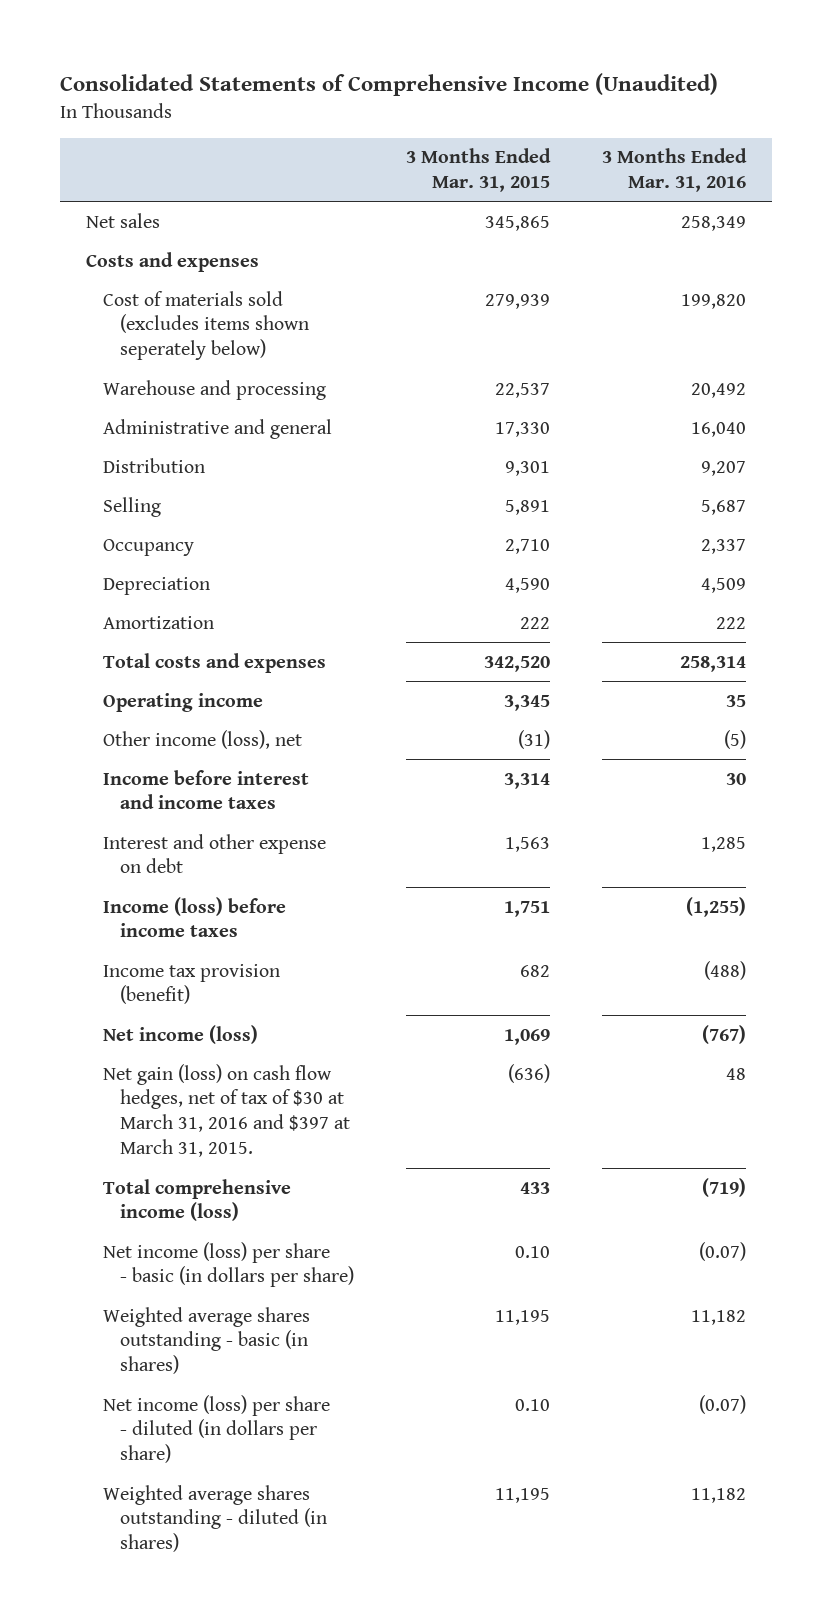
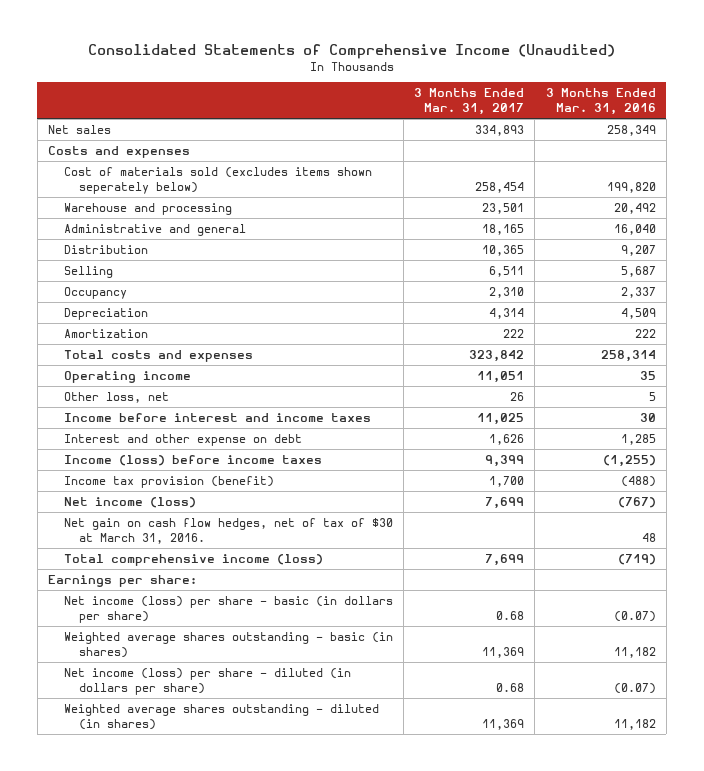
- | 3 Months Ended Mar. 31, 2015 | 3 Months Ended Mar. 31, 2016
+ | 3 Months Ended Mar. 31, 2017 | 3 Months Ended Mar. 31, 2016
- Other income (loss), net | (31) | (5)
+ Other loss, net | 26 | 5
- Net gain (loss) on cash flow hedges, net of tax of $30 at March 31, 2016 and $397 at March 31, 2015. | (636) | 48
+ Net gain on cash flow hedges, net of tax of $30 at March 31, 2016. | | 48
+ Earnings per share:

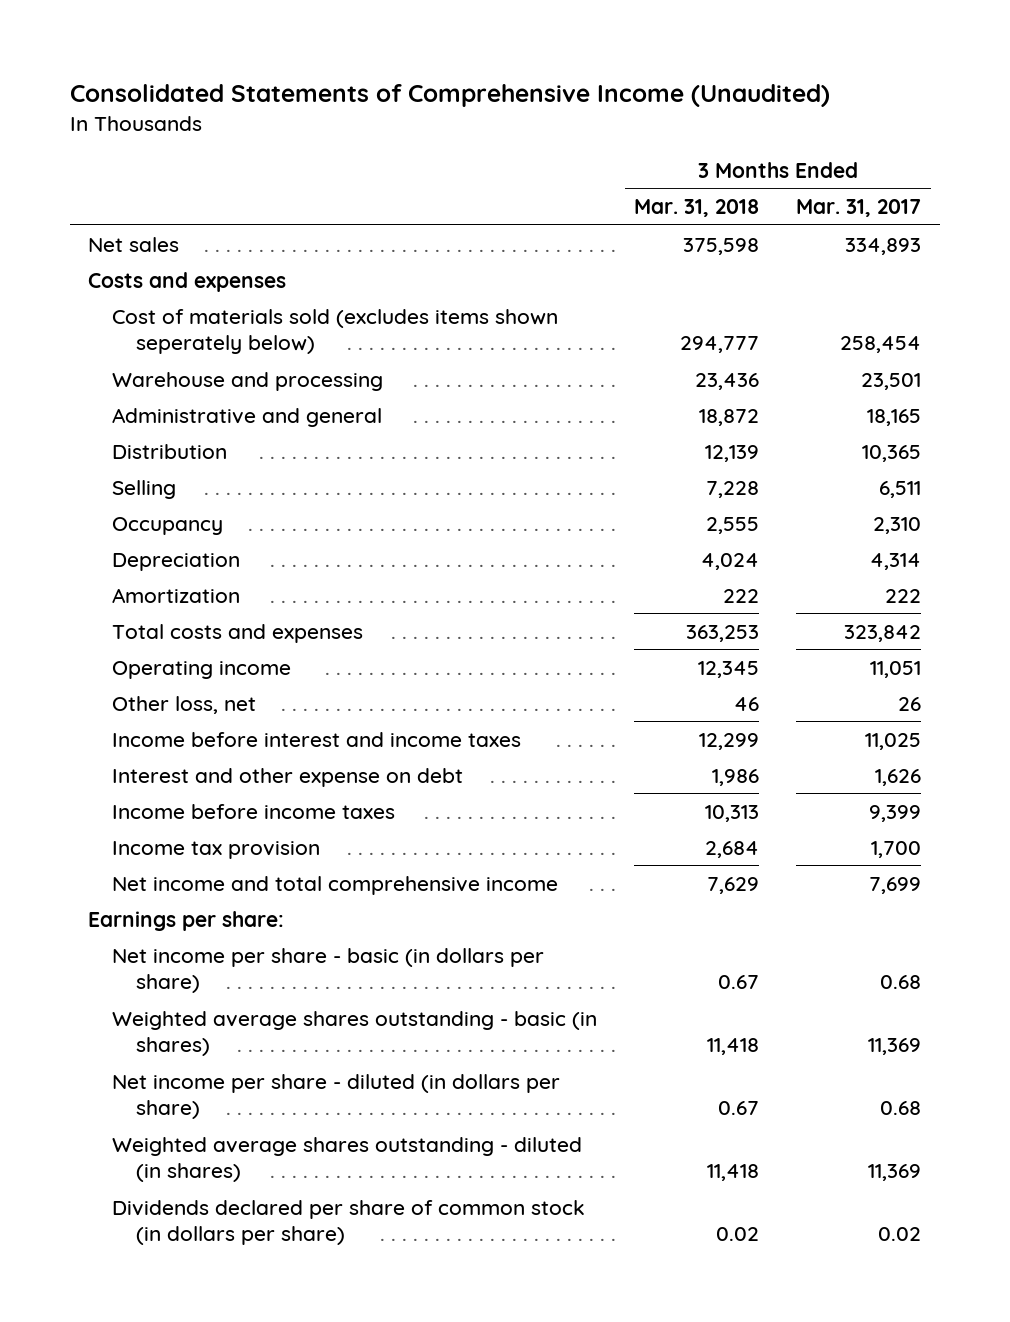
- | 3 Months Ended Mar. 31, 2017 | 3 Months Ended Mar. 31, 2016
+ | 3 Months Ended Mar. 31, 2018 | 3 Months Ended Mar. 31, 2017
- Income (loss) before income taxes | 9,399 | (1,255)
- Income tax provision (benefit) | 1,700 | (488)
- Net income (loss) | 7,699 | (767)
- Net gain on cash flow hedges, net of tax of $30 at March 31, 2016. | | 48
- Total comprehensive income (loss) | 7,699 | (719)
+ Income before income taxes | 10,313 | 9,399
+ Income tax provision | 2,684 | 1,700
+ Net income and total comprehensive income | 7,629 | 7,699
- Net income (loss) per share - basic (in dollars per share) | 0.68 | (0.07)
+ Net income per share - basic (in dollars per share) | 0.67 | 0.68
- Net income (loss) per share - diluted (in dollars per share) | 0.68 | (0.07)
+ Net income per share - diluted (in dollars per share) | 0.67 | 0.68
+ Dividends declared per share of common stock (in dollars per share) | 0.02 | 0.02

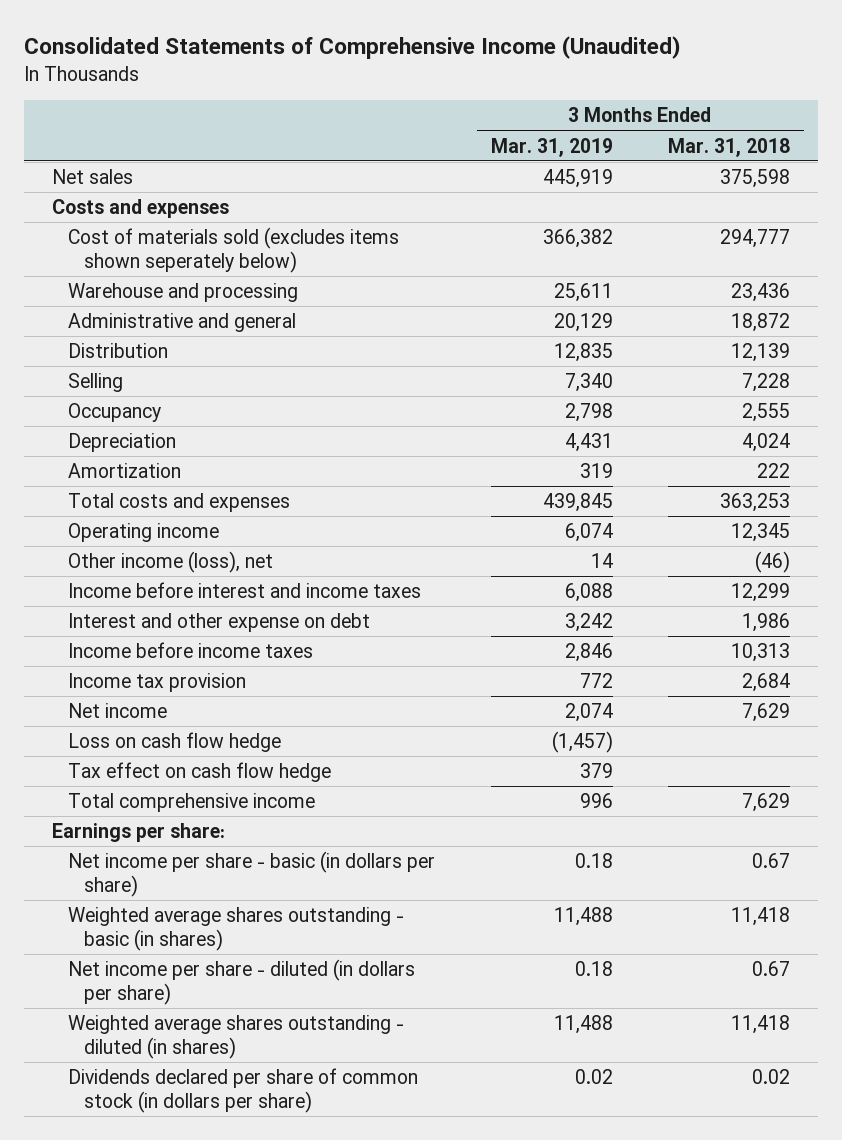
- | 3 Months Ended Mar. 31, 2018 | 3 Months Ended Mar. 31, 2017
+ | 3 Months Ended Mar. 31, 2019 | 3 Months Ended Mar. 31, 2018
- Other loss, net | 46 | 26
+ Other income (loss), net | 14 | (46)
- Net income and total comprehensive income | 7,629 | 7,699
+ Net income | 2,074 | 7,629
+ Loss on cash flow hedge | (1,457) |
+ Tax effect on cash flow hedge | 379 |
+ Total comprehensive income | 996 | 7,629

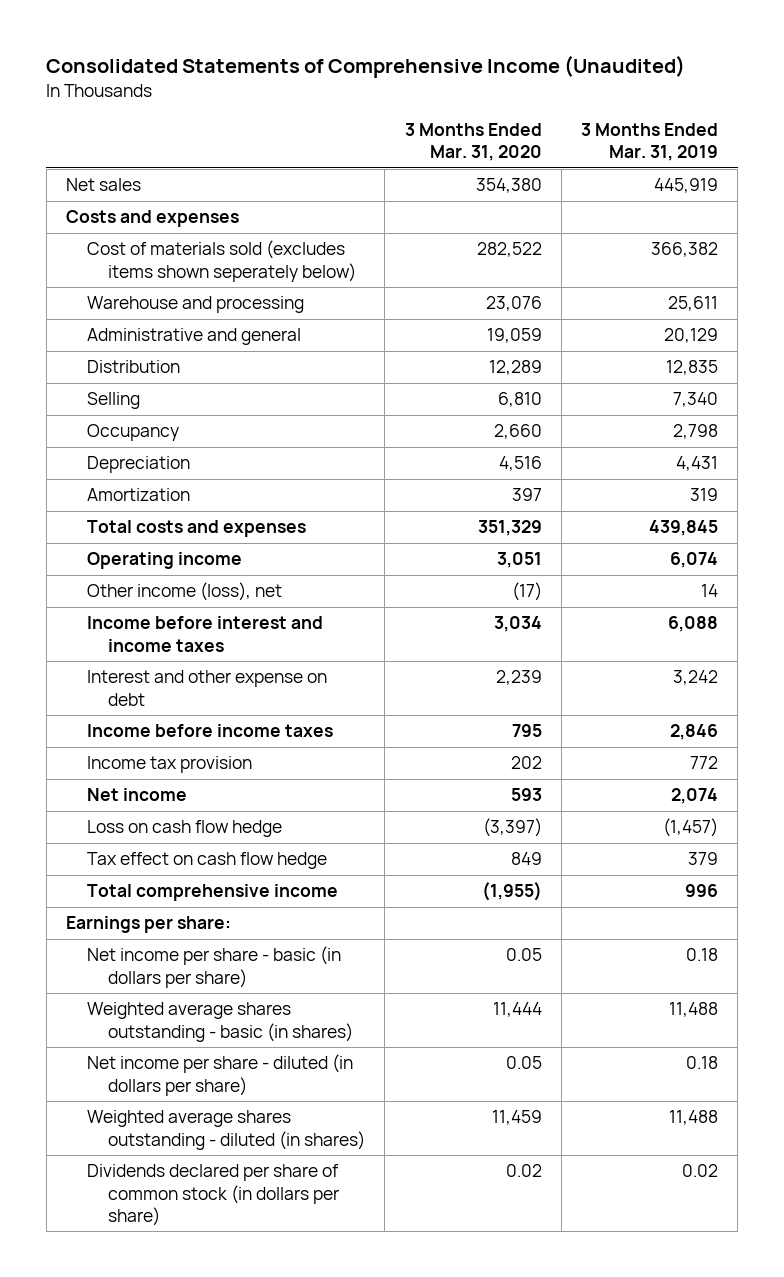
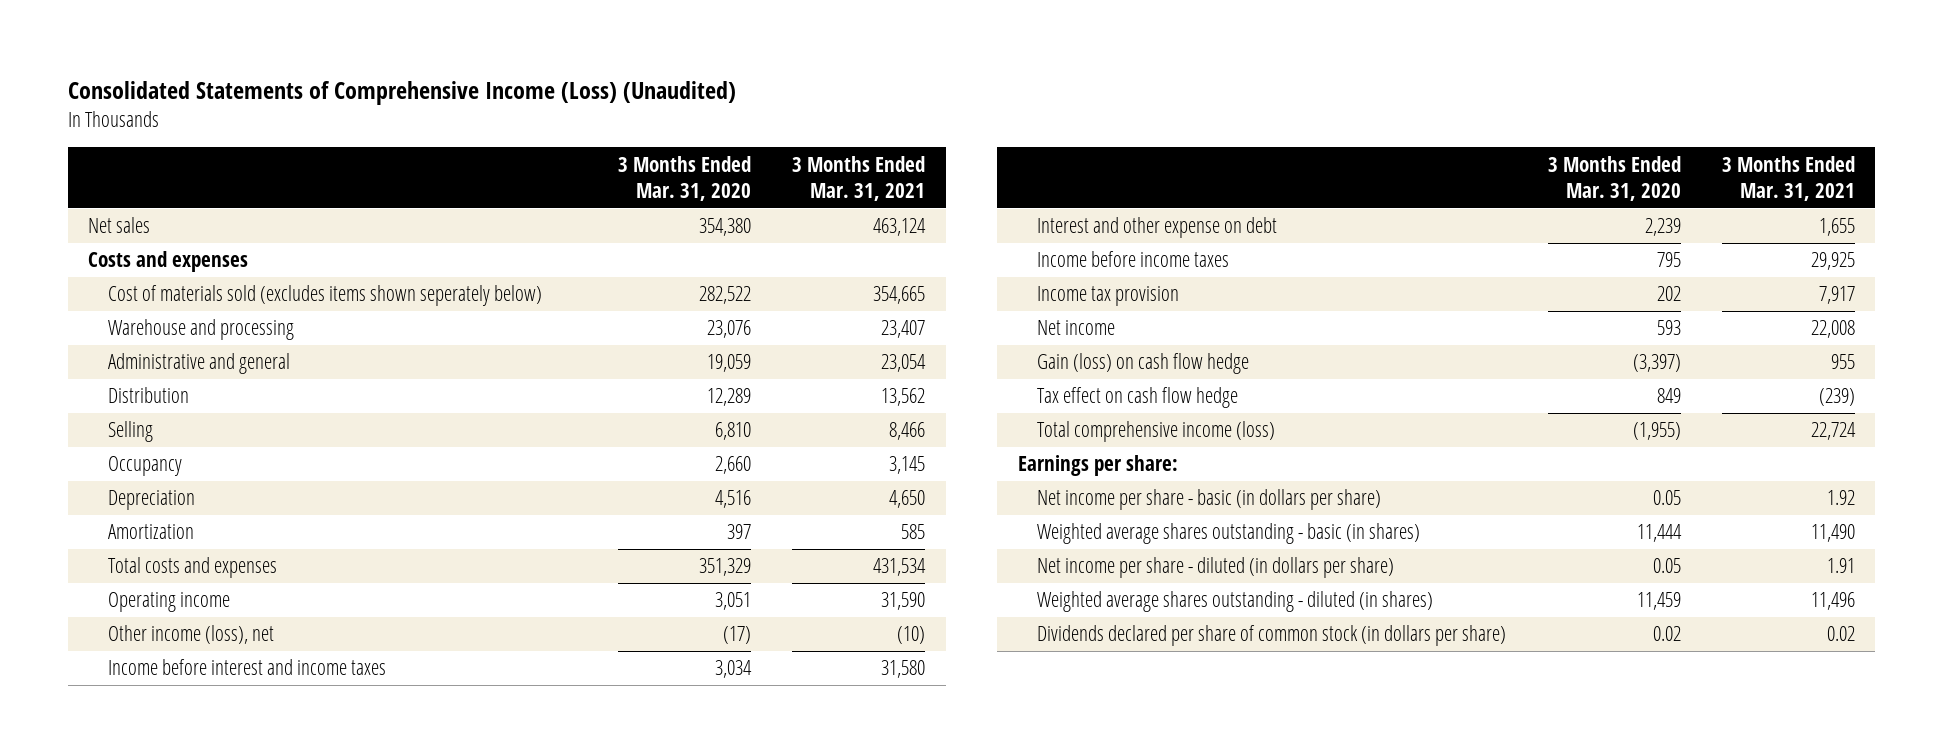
- Consolidated Statements of Comprehensive Income (Unaudited)
+ Consolidated Statements of Comprehensive Income (Loss) (Unaudited)
- | 3 Months Ended Mar. 31, 2020 | 3 Months Ended Mar. 31, 2019
+ | 3 Months Ended Mar. 31, 2020 | 3 Months Ended Mar. 31, 2021
- Loss on cash flow hedge | (3,397) | (1,457)
+ Gain (loss) on cash flow hedge | (3,397) | 955
- Total comprehensive income | (1,955) | 996
+ Total comprehensive income (loss) | (1,955) | 22,724

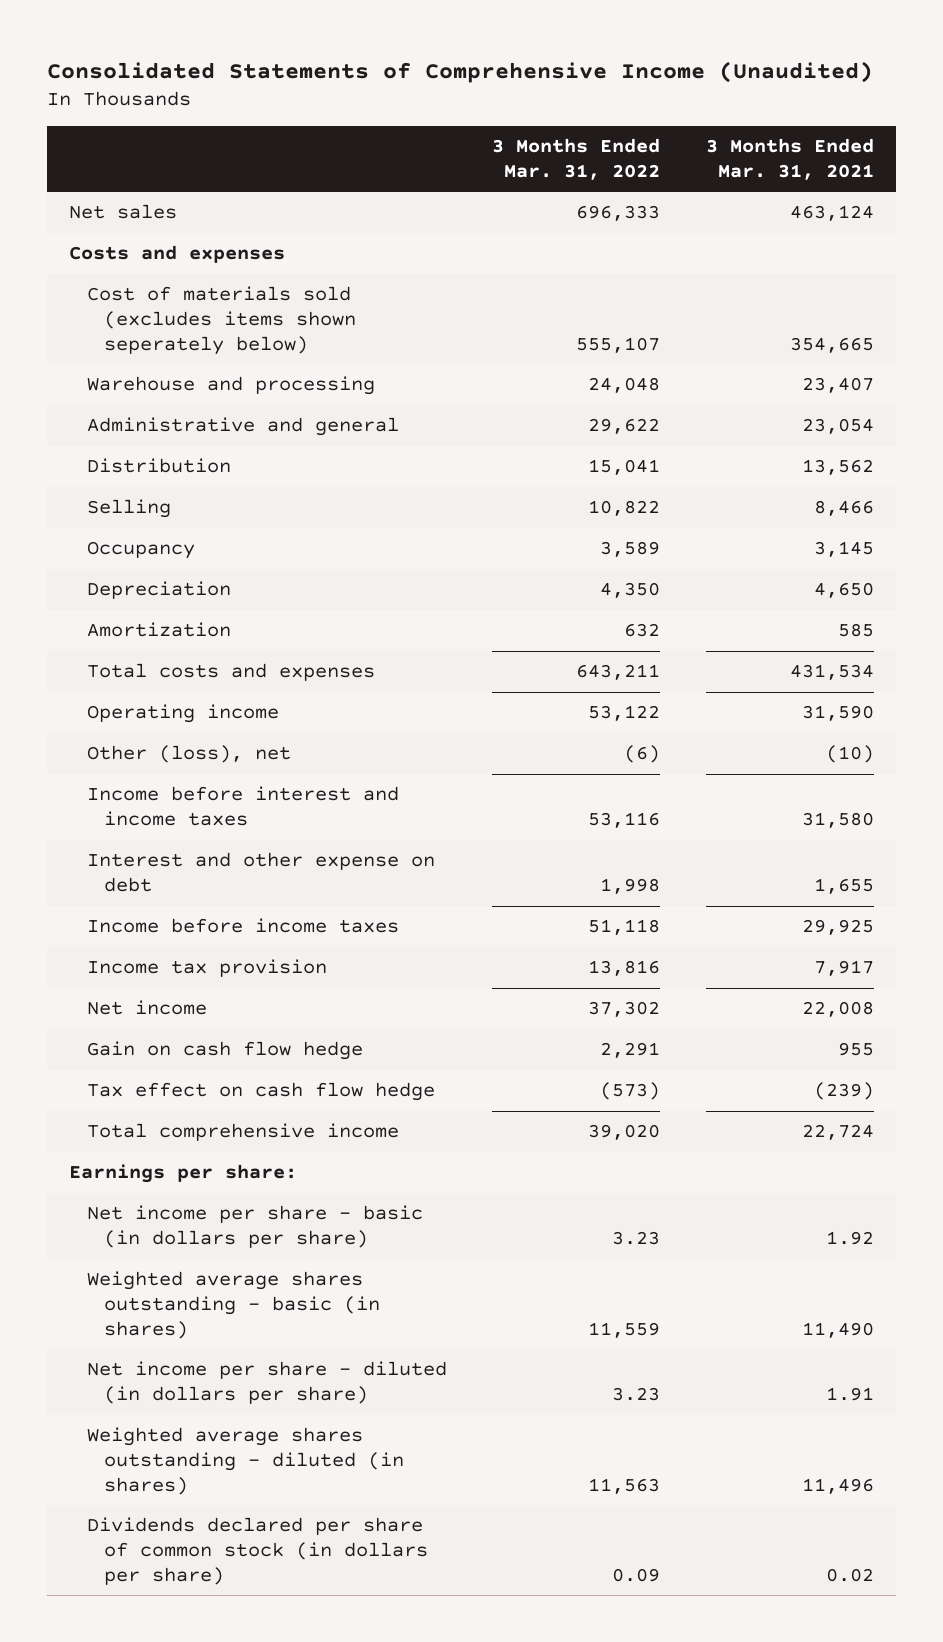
- Consolidated Statements of Comprehensive Income (Loss) (Unaudited)
+ Consolidated Statements of Comprehensive Income (Unaudited)
- | 3 Months Ended Mar. 31, 2020 | 3 Months Ended Mar. 31, 2021
+ | 3 Months Ended Mar. 31, 2022 | 3 Months Ended Mar. 31, 2021
- Other income (loss), net | (17) | (10)
+ Other (loss), net | (6) | (10)
- Gain (loss) on cash flow hedge | (3,397) | 955
+ Gain on cash flow hedge | 2,291 | 955
- Total comprehensive income (loss) | (1,955) | 22,724
+ Total comprehensive income | 39,020 | 22,724

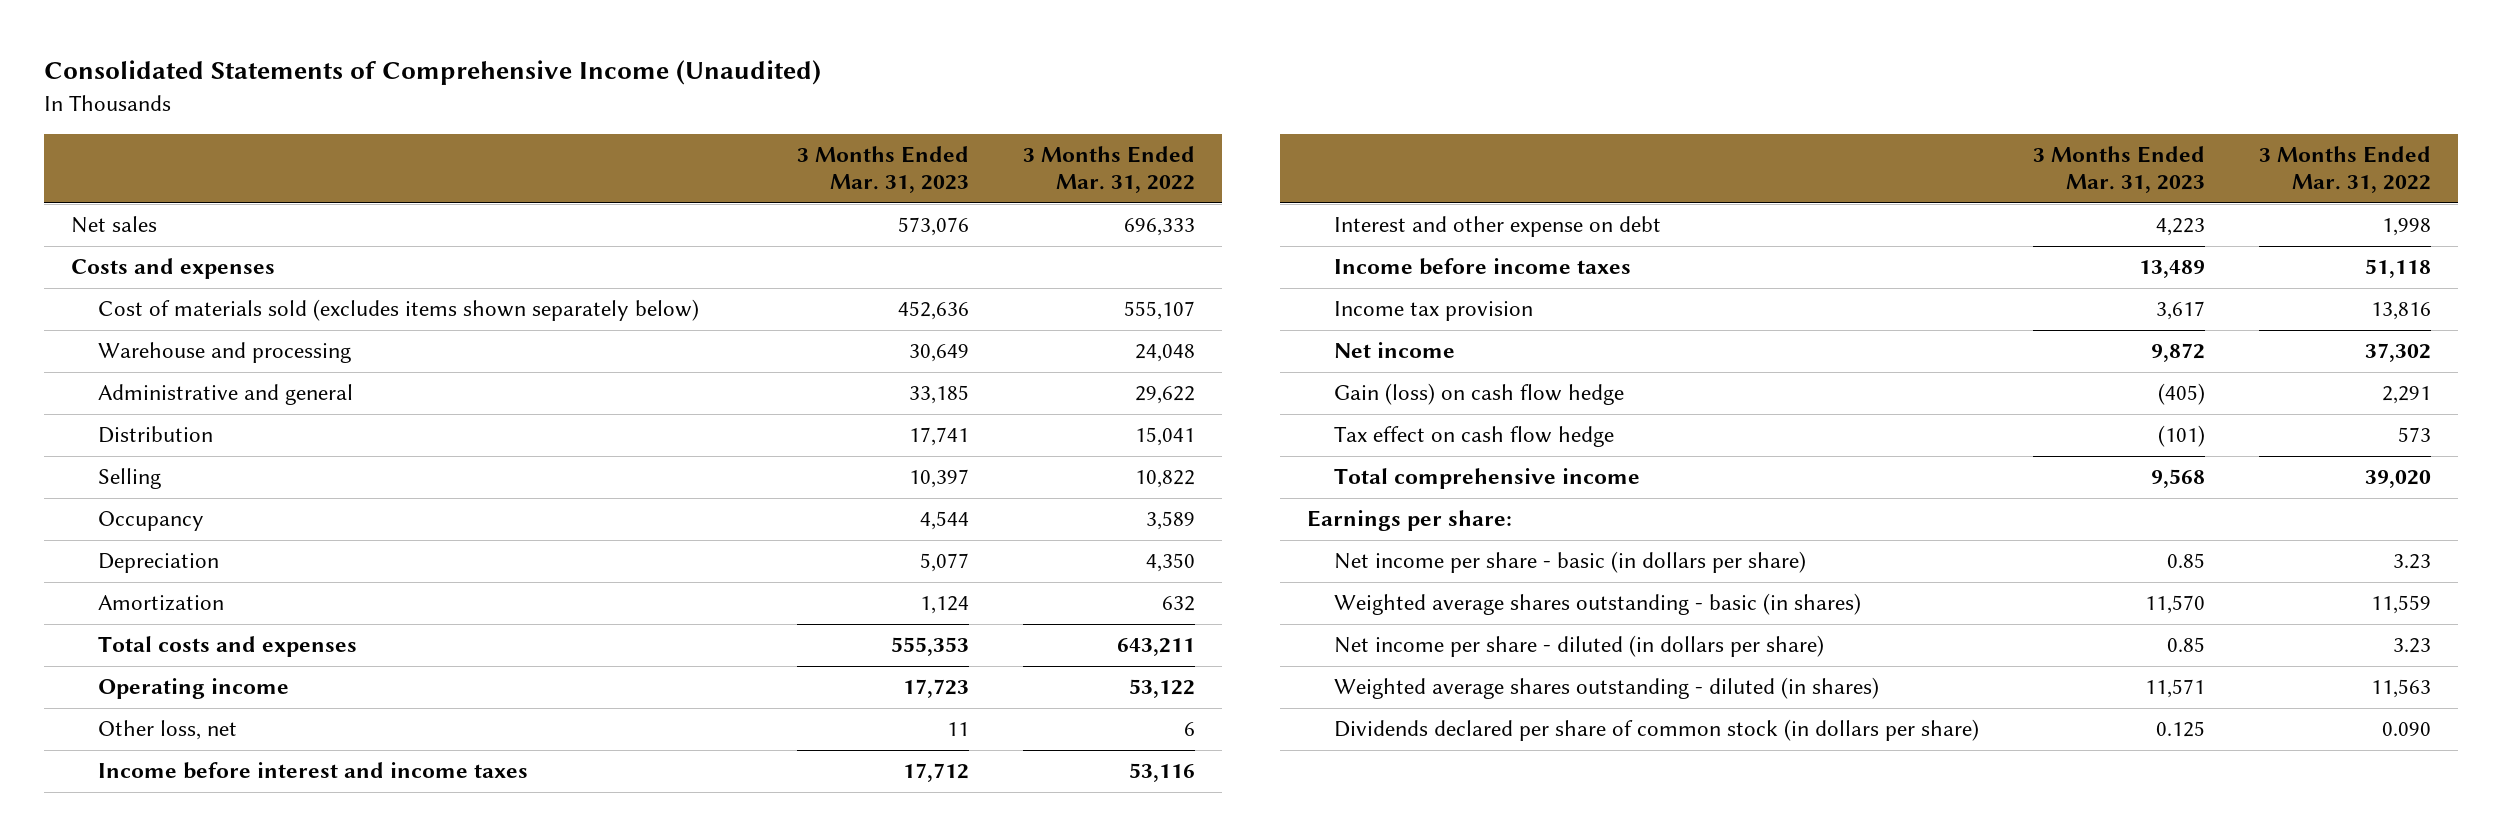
- | 3 Months Ended Mar. 31, 2022 | 3 Months Ended Mar. 31, 2021
+ | 3 Months Ended Mar. 31, 2023 | 3 Months Ended Mar. 31, 2022
- Cost of materials sold (excludes items shown seperately below) | 555,107 | 354,665
+ Cost of materials sold (excludes items shown separately below) | 452,636 | 555,107
- Other (loss), net | (6) | (10)
+ Other loss, net | 11 | 6
- Gain on cash flow hedge | 2,291 | 955
- Tax effect on cash flow hedge | (573) | (239)
+ Gain (loss) on cash flow hedge | (405) | 2,291
+ Tax effect on cash flow hedge | (101) | 573
- Dividends declared per share of common stock (in dollars per share) | 0.09 | 0.02
+ Dividends declared per share of common stock (in dollars per share) | 0.125 | 0.090

